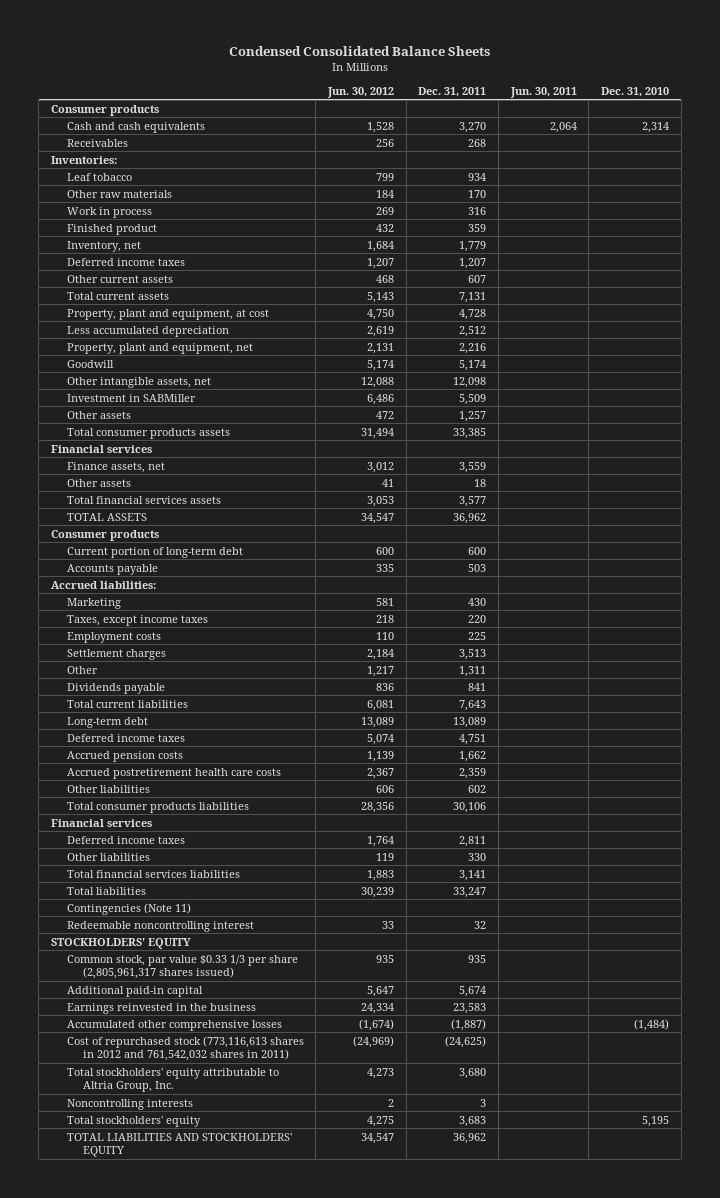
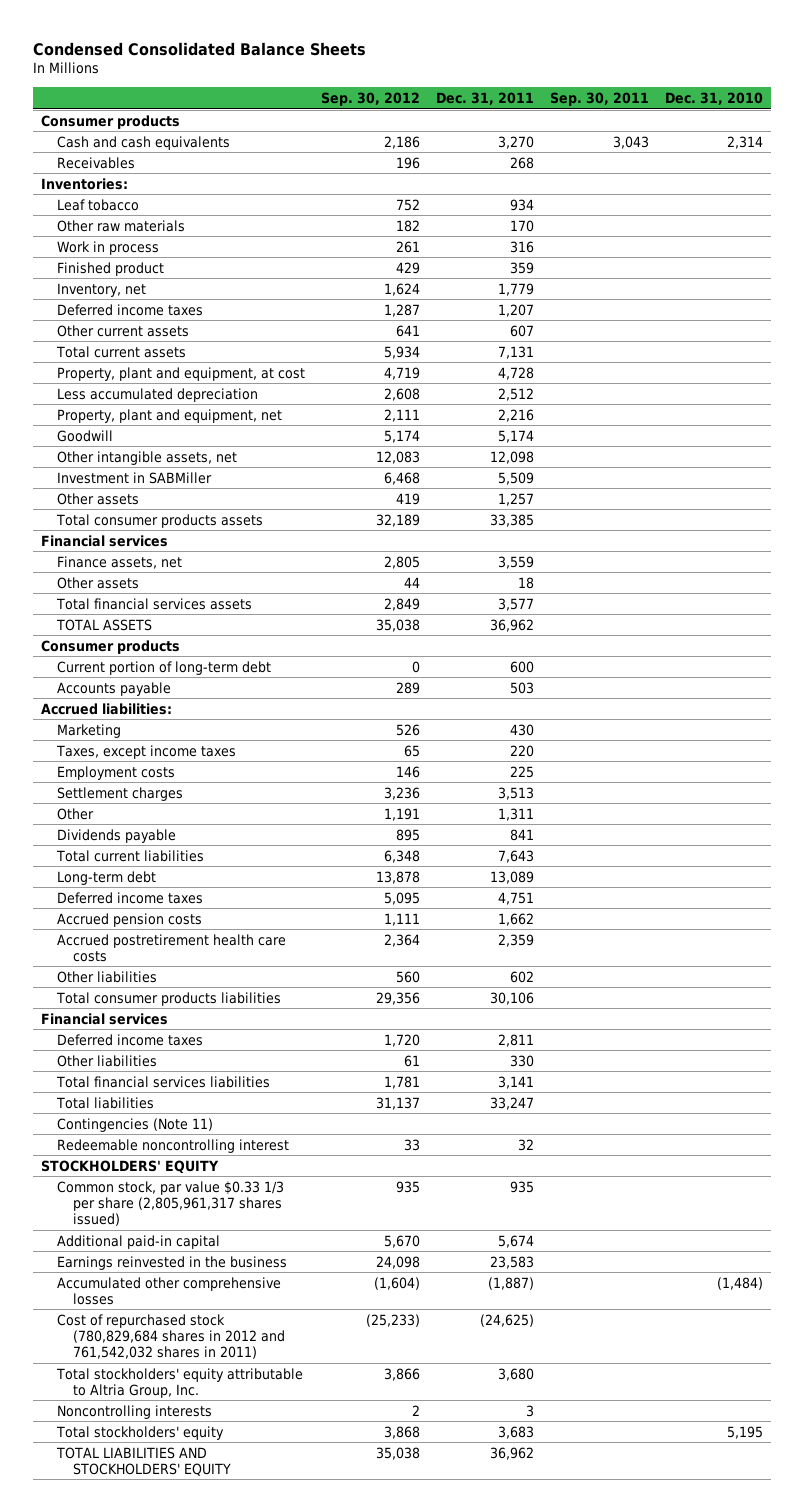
- | Jun. 30, 2012 | Dec. 31, 2011 | Jun. 30, 2011 | Dec. 31, 2010
+ | Sep. 30, 2012 | Dec. 31, 2011 | Sep. 30, 2011 | Dec. 31, 2010
- Cost of repurchased stock (773,116,613 shares in 2012 and 761,542,032 shares in 2011) | (24,969) | (24,625) | |
+ Cost of repurchased stock (780,829,684 shares in 2012 and 761,542,032 shares in 2011) | (25,233) | (24,625) | |

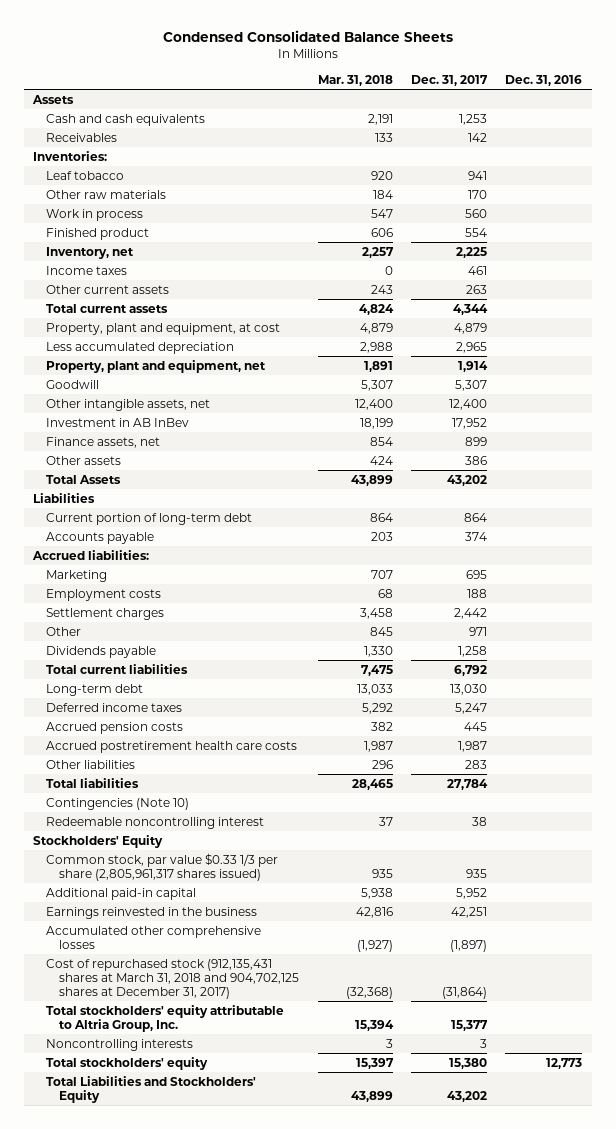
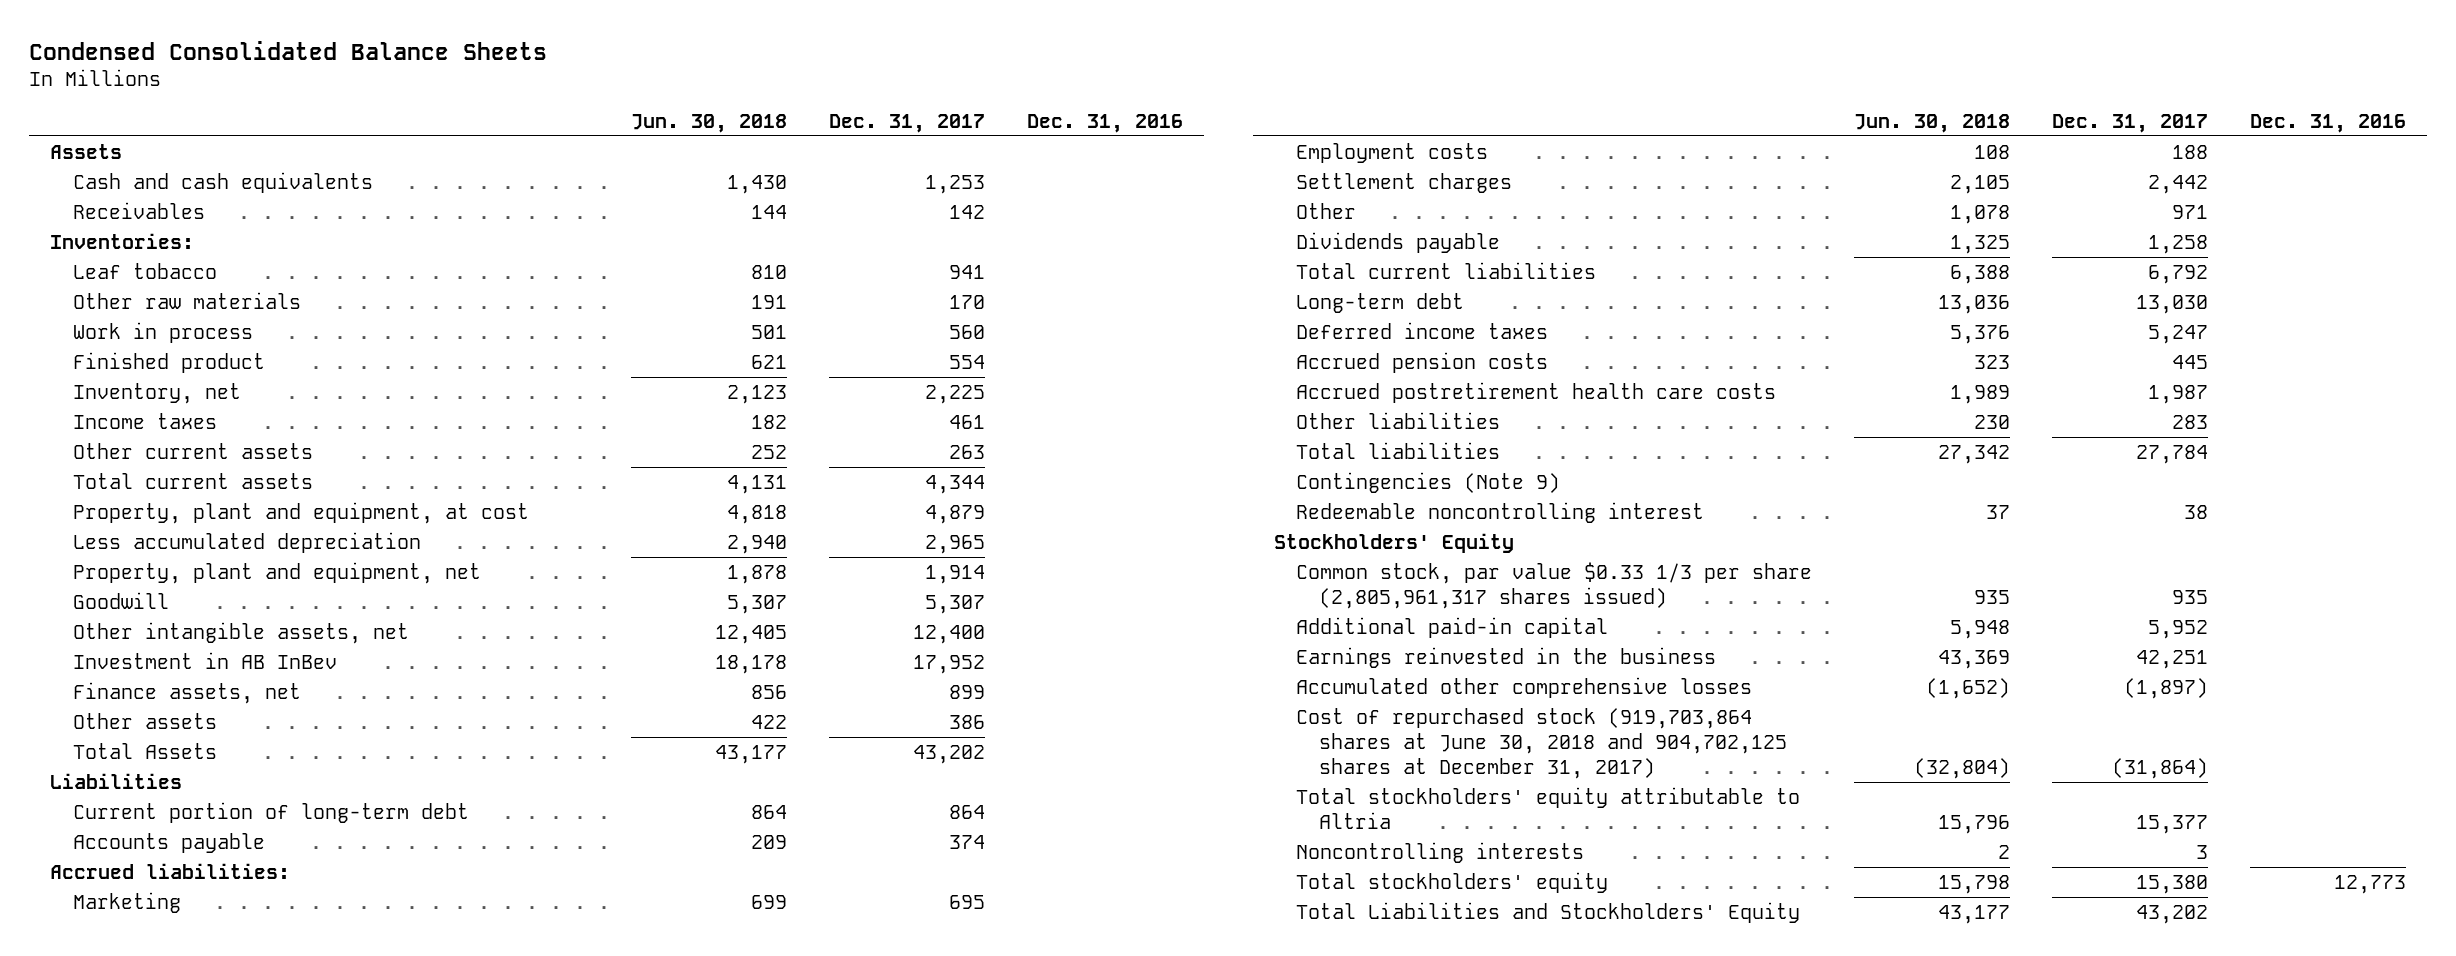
- | Mar. 31, 2018 | Dec. 31, 2017 | Dec. 31, 2016
+ | Jun. 30, 2018 | Dec. 31, 2017 | Dec. 31, 2016
- Contingencies (Note 10)
+ Contingencies (Note 9)
- Cost of repurchased stock (912,135,431 shares at March 31, 2018 and 904,702,125 shares at December 31, 2017) | (32,368) | (31,864) |
- Total stockholders' equity attributable to Altria Group, Inc. | 15,394 | 15,377 |
+ Cost of repurchased stock (919,703,864 shares at June 30, 2018 and 904,702,125 shares at December 31, 2017) | (32,804) | (31,864) |
+ Total stockholders' equity attributable to Altria | 15,796 | 15,377 |

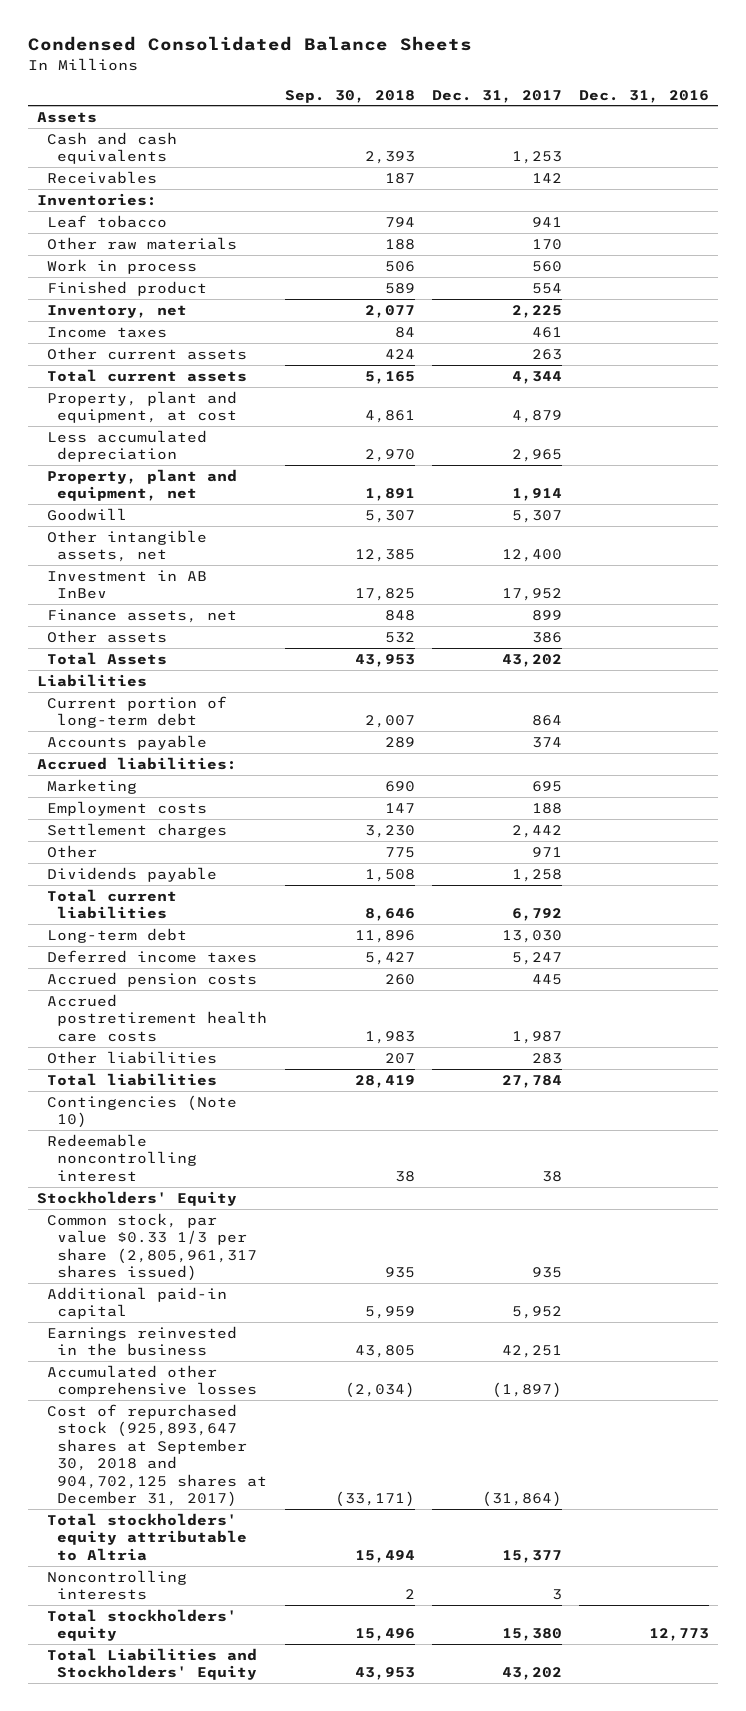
- | Jun. 30, 2018 | Dec. 31, 2017 | Dec. 31, 2016
+ | Sep. 30, 2018 | Dec. 31, 2017 | Dec. 31, 2016
- Contingencies (Note 9)
+ Contingencies (Note 10)
- Cost of repurchased stock (919,703,864 shares at June 30, 2018 and 904,702,125 shares at December 31, 2017) | (32,804) | (31,864) |
+ Cost of repurchased stock (925,893,647 shares at September 30, 2018 and 904,702,125 shares at December 31, 2017) | (33,171) | (31,864) |

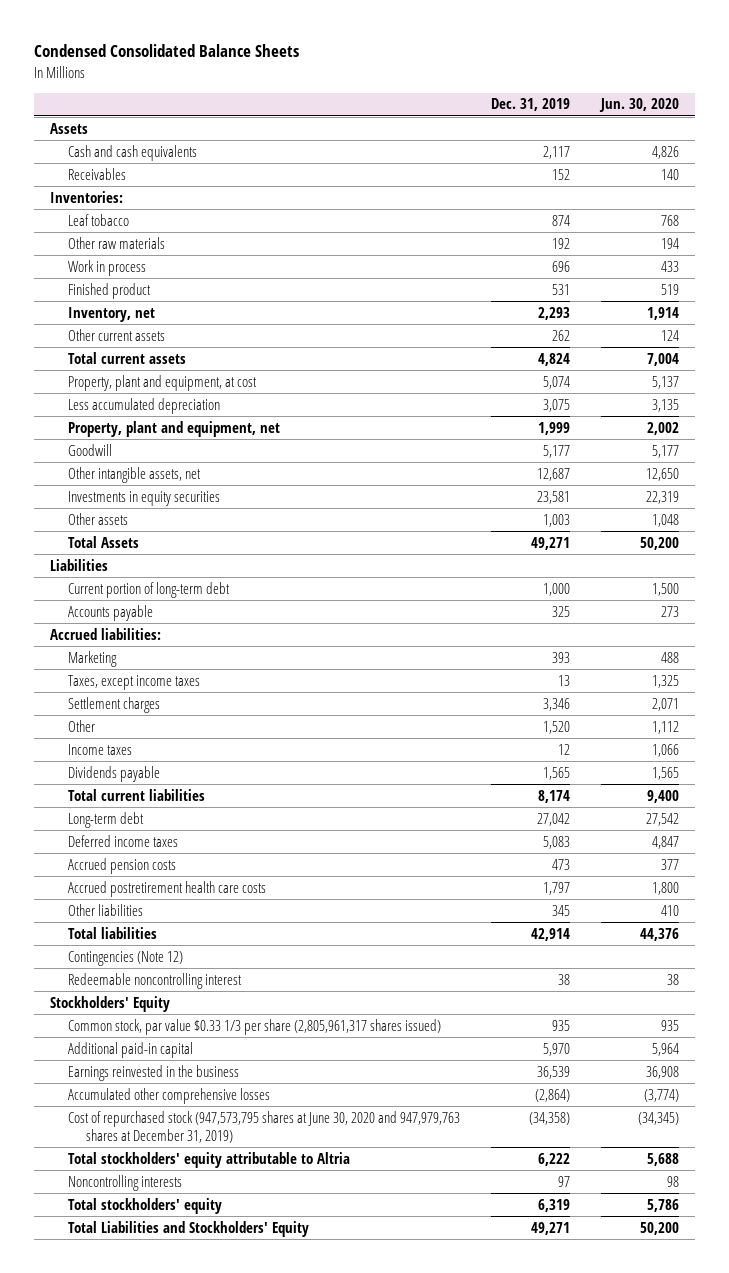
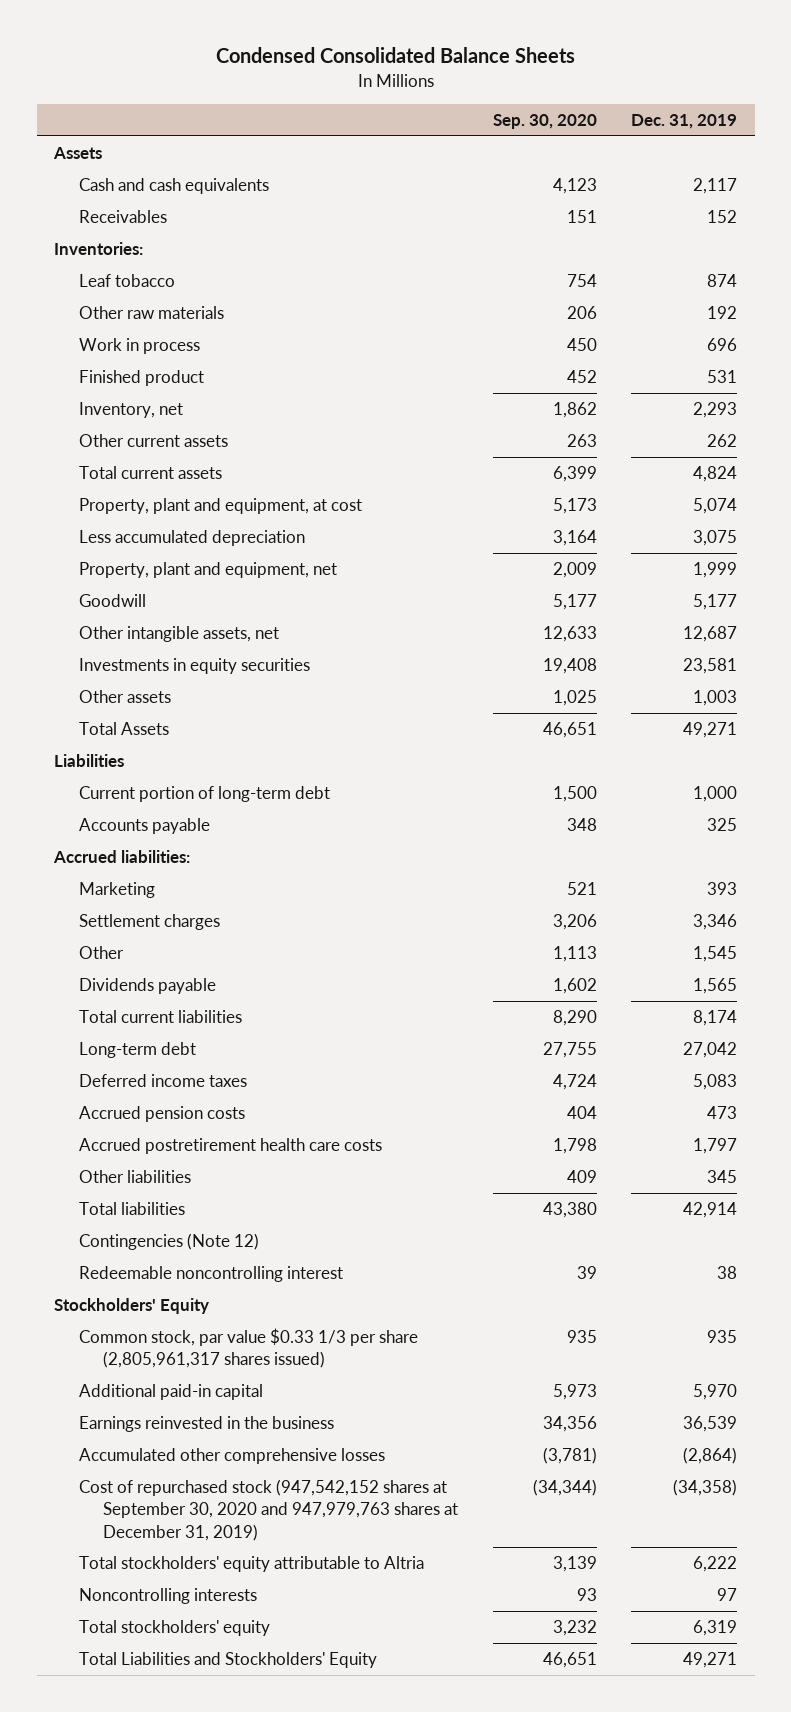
- | Dec. 31, 2019 | Jun. 30, 2020
+ | Sep. 30, 2020 | Dec. 31, 2019
- Taxes, except income taxes | 13 | 1,325
- Other | 1,520 | 1,112
- Income taxes | 12 | 1,066
+ Other | 1,113 | 1,545
- Cost of repurchased stock (947,573,795 shares at June 30, 2020 and 947,979,763 shares at December 31, 2019) | (34,358) | (34,345)
+ Cost of repurchased stock (947,542,152 shares at September 30, 2020 and 947,979,763 shares at December 31, 2019) | (34,344) | (34,358)

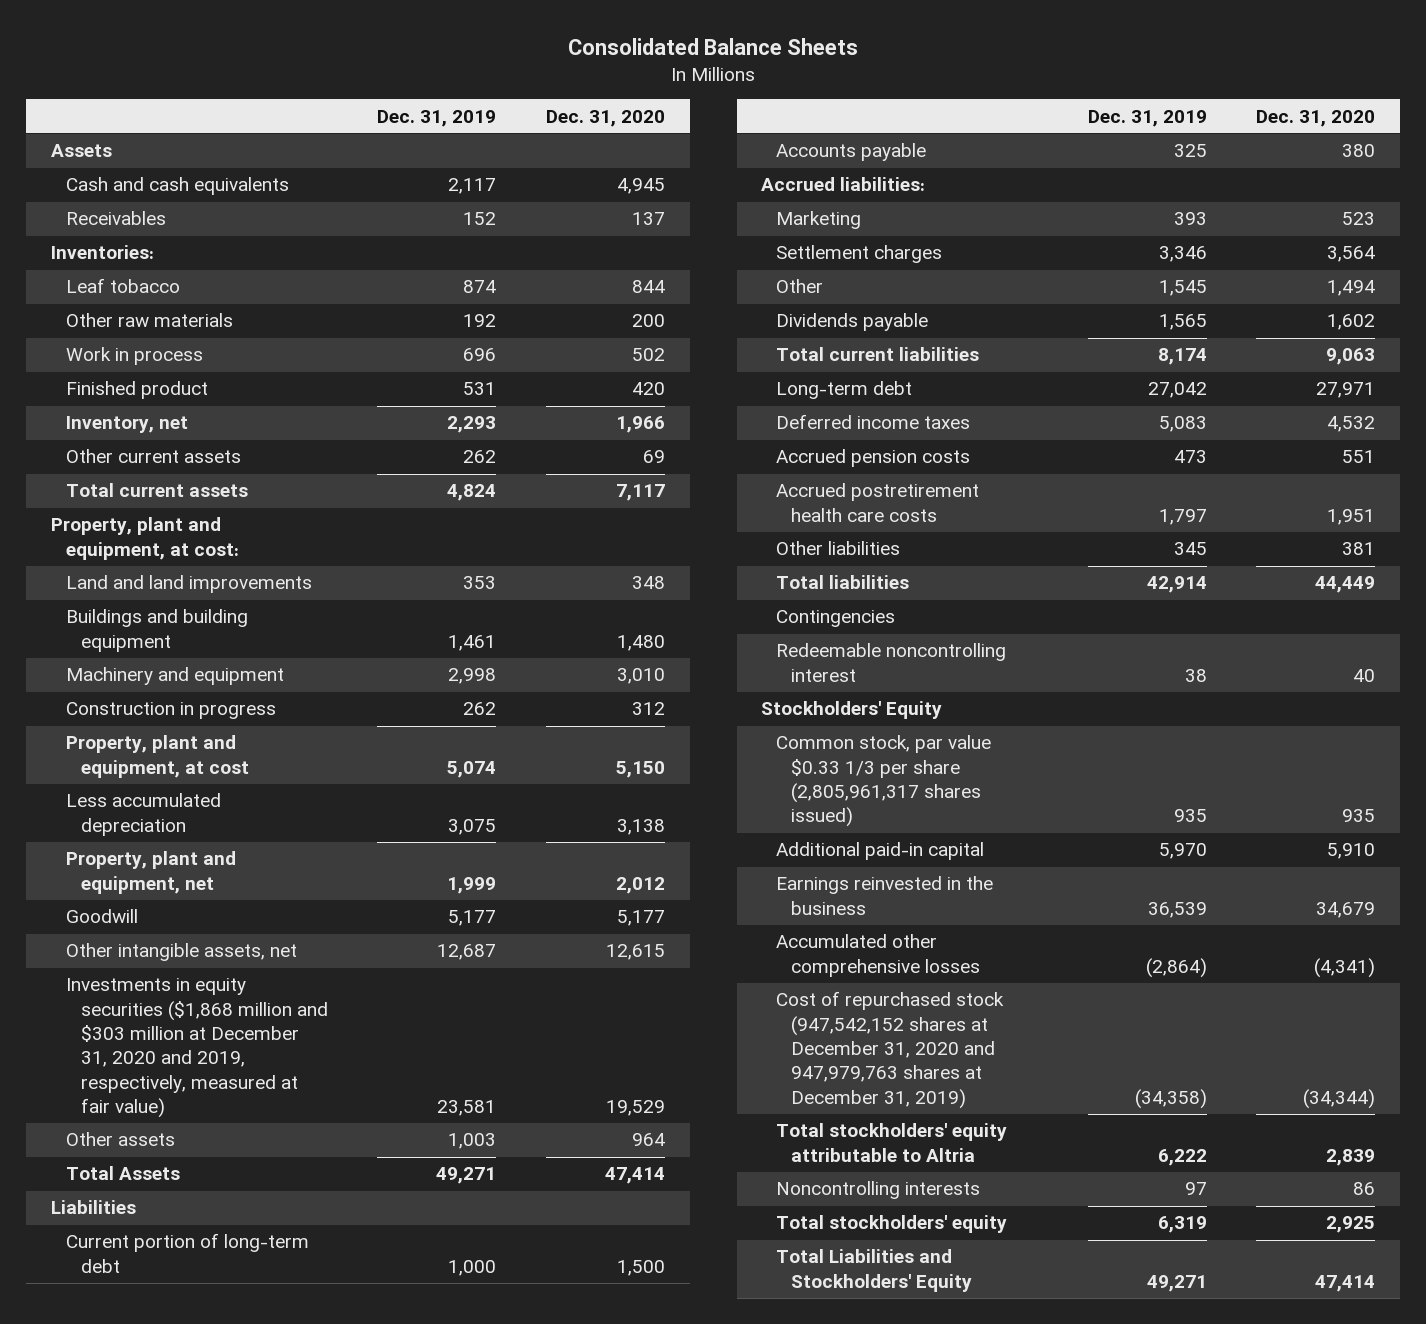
- Condensed Consolidated Balance Sheets
+ Consolidated Balance Sheets
- | Sep. 30, 2020 | Dec. 31, 2019
+ | Dec. 31, 2019 | Dec. 31, 2020
+ Property, plant and equipment, at cost:
+ Land and land improvements | 353 | 348
+ Buildings and building equipment | 1,461 | 1,480
+ Machinery and equipment | 2,998 | 3,010
+ Construction in progress | 262 | 312
- Investments in equity securities | 19,408 | 23,581
+ Investments in equity securities ($1,868 million and $303 million at December 31, 2020 and 2019, respectively, measured at fair value) | 23,581 | 19,529
- Contingencies (Note 12)
+ Contingencies
- Cost of repurchased stock (947,542,152 shares at September 30, 2020 and 947,979,763 shares at December 31, 2019) | (34,344) | (34,358)
+ Cost of repurchased stock (947,542,152 shares at December 31, 2020 and 947,979,763 shares at December 31, 2019) | (34,358) | (34,344)

